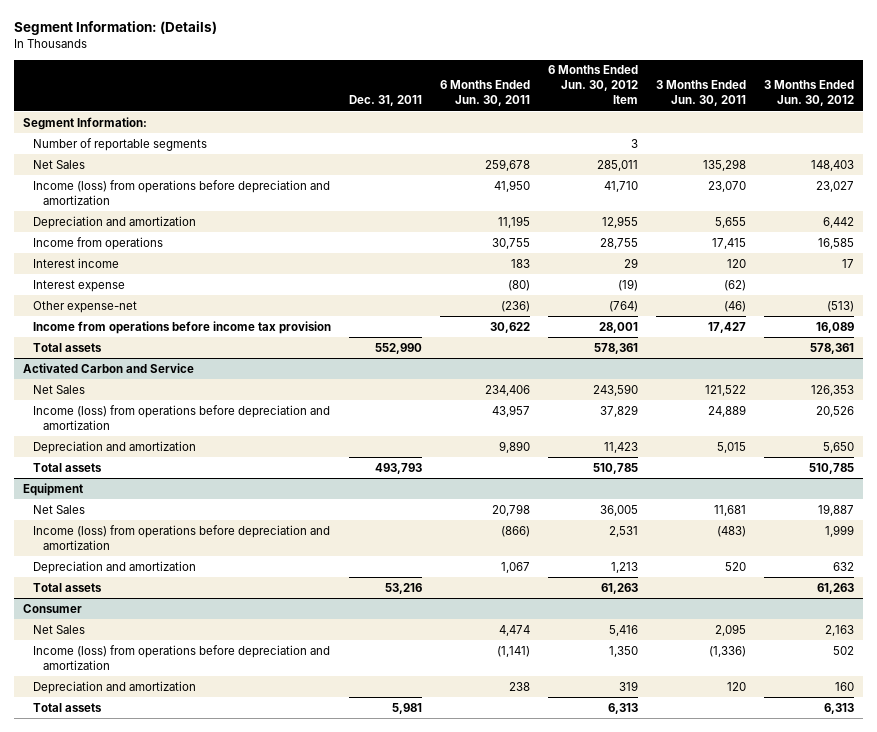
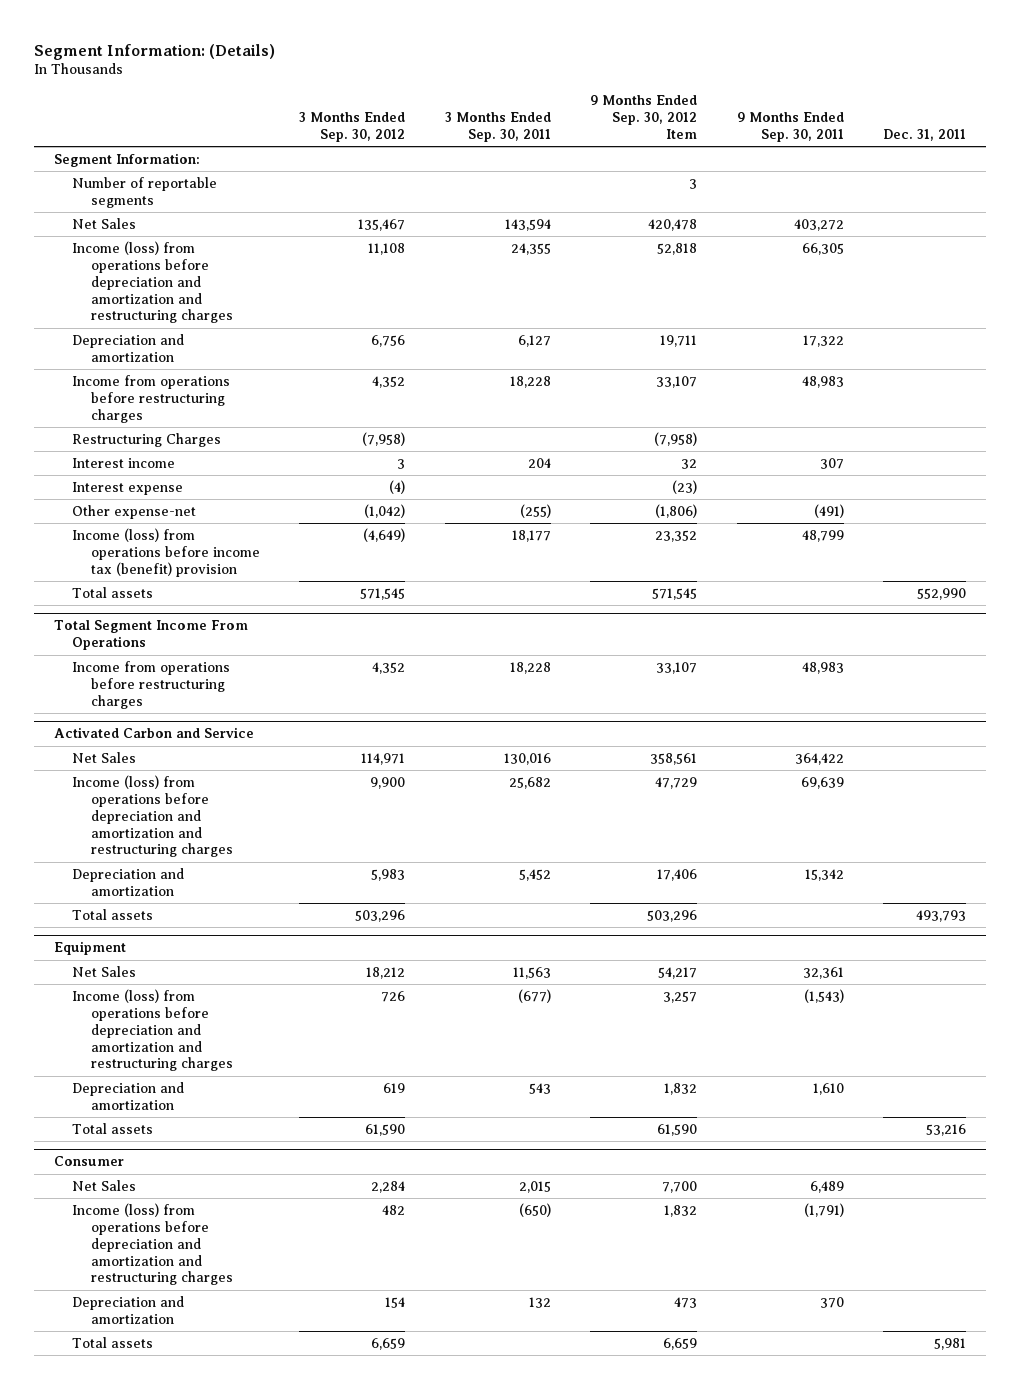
- | Dec. 31, 2011 | 6 Months Ended Jun. 30, 2011 | 6 Months Ended Jun. 30, 2012 Item | 3 Months Ended Jun. 30, 2011 | 3 Months Ended Jun. 30, 2012
+ | 3 Months Ended Sep. 30, 2012 | 3 Months Ended Sep. 30, 2011 | 9 Months Ended Sep. 30, 2012 Item | 9 Months Ended Sep. 30, 2011 | Dec. 31, 2011
- Income (loss) from operations before depreciation and amortization | | 41,950 | 41,710 | 23,070 | 23,027
+ Income (loss) from operations before depreciation and amortization and restructuring charges | 11,108 | 24,355 | 52,818 | 66,305 |
- Income from operations | | 30,755 | 28,755 | 17,415 | 16,585
+ Income from operations before restructuring charges | 4,352 | 18,228 | 33,107 | 48,983 |
+ Restructuring Charges | (7,958) | | (7,958) | |
- Income from operations before income tax provision | | 30,622 | 28,001 | 17,427 | 16,089
+ Income (loss) from operations before income tax (benefit) provision | (4,649) | 18,177 | 23,352 | 48,799 |
+ Total Segment Income From Operations
+ Income from operations before restructuring charges | 4,352 | 18,228 | 33,107 | 48,983 |
@ Activated Carbon and Service
- Income (loss) from operations before depreciation and amortization | | 43,957 | 37,829 | 24,889 | 20,526
+ Income (loss) from operations before depreciation and amortization and restructuring charges | 9,900 | 25,682 | 47,729 | 69,639 |
@ Equipment
- Income (loss) from operations before depreciation and amortization | | (866) | 2,531 | (483) | 1,999
+ Income (loss) from operations before depreciation and amortization and restructuring charges | 726 | (677) | 3,257 | (1,543) |
@ Consumer
- Income (loss) from operations before depreciation and amortization | | (1,141) | 1,350 | (1,336) | 502
+ Income (loss) from operations before depreciation and amortization and restructuring charges | 482 | (650) | 1,832 | (1,791) |

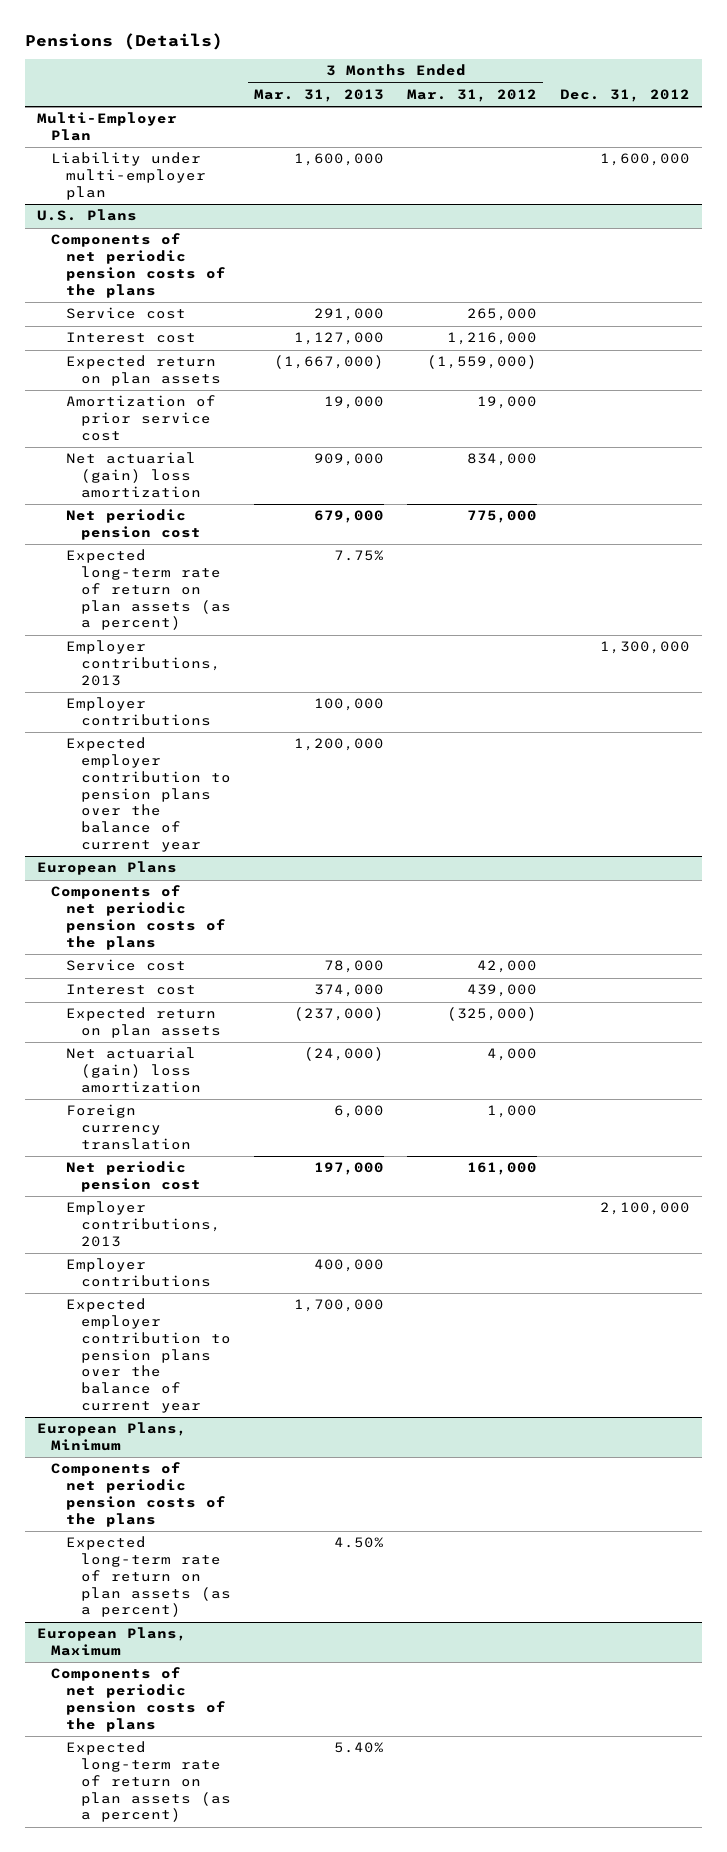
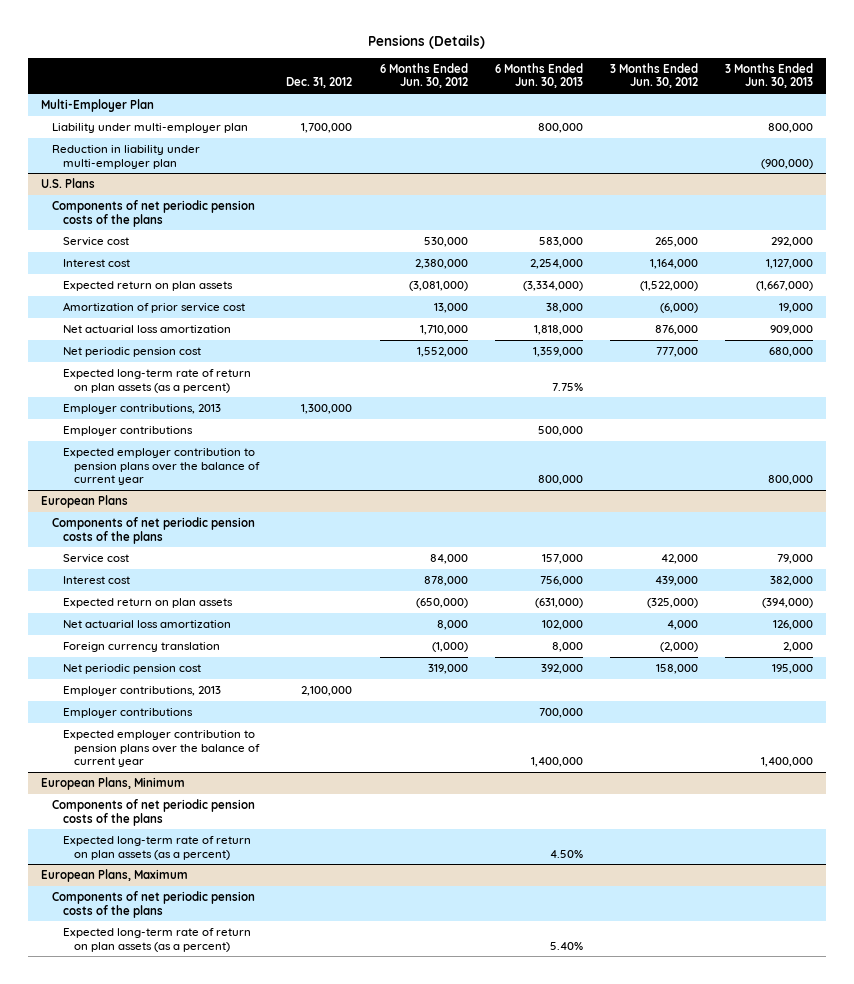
- | 3 Months Ended Mar. 31, 2013 | 3 Months Ended Mar. 31, 2012 | Dec. 31, 2012
+ | Dec. 31, 2012 | 6 Months Ended Jun. 30, 2012 | 6 Months Ended Jun. 30, 2013 | 3 Months Ended Jun. 30, 2012 | 3 Months Ended Jun. 30, 2013
- Liability under multi-employer plan | 1,600,000 | | 1,600,000
+ Liability under multi-employer plan | 1,700,000 | | 800,000 | | 800,000
+ Reduction in liability under multi-employer plan | | | | | (900,000)
@ U.S. Plans
- Net actuarial (gain) loss amortization | 909,000 | 834,000 |
+ Net actuarial loss amortization | | 1,710,000 | 1,818,000 | 876,000 | 909,000
@ European Plans
- Net actuarial (gain) loss amortization | (24,000) | 4,000 |
+ Net actuarial loss amortization | | 8,000 | 102,000 | 4,000 | 126,000

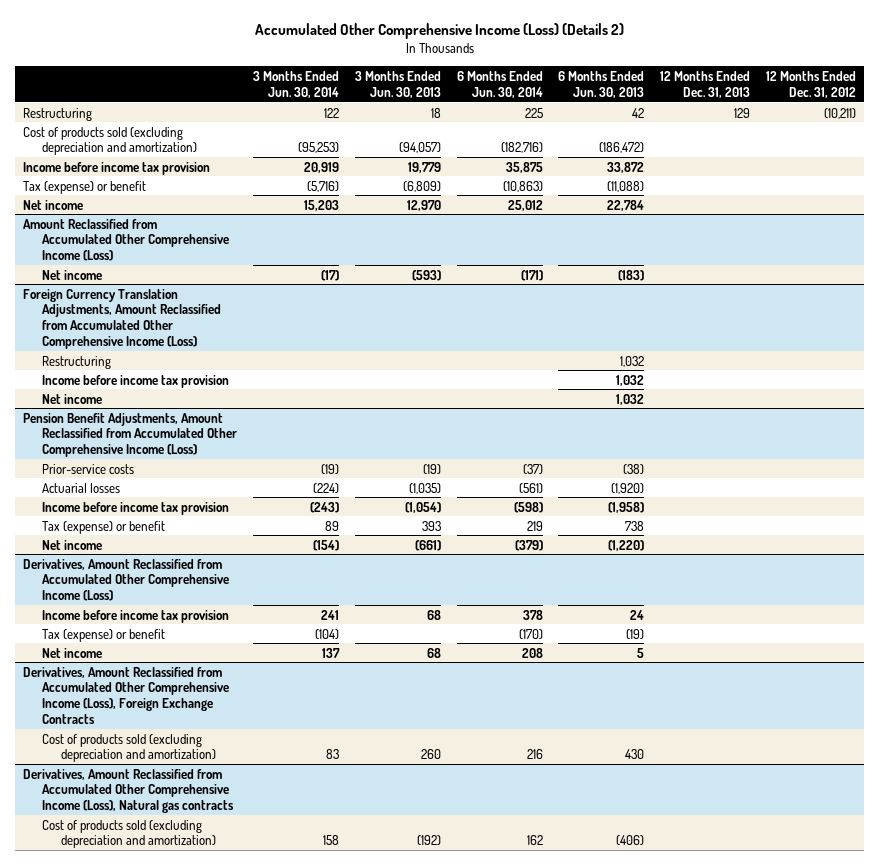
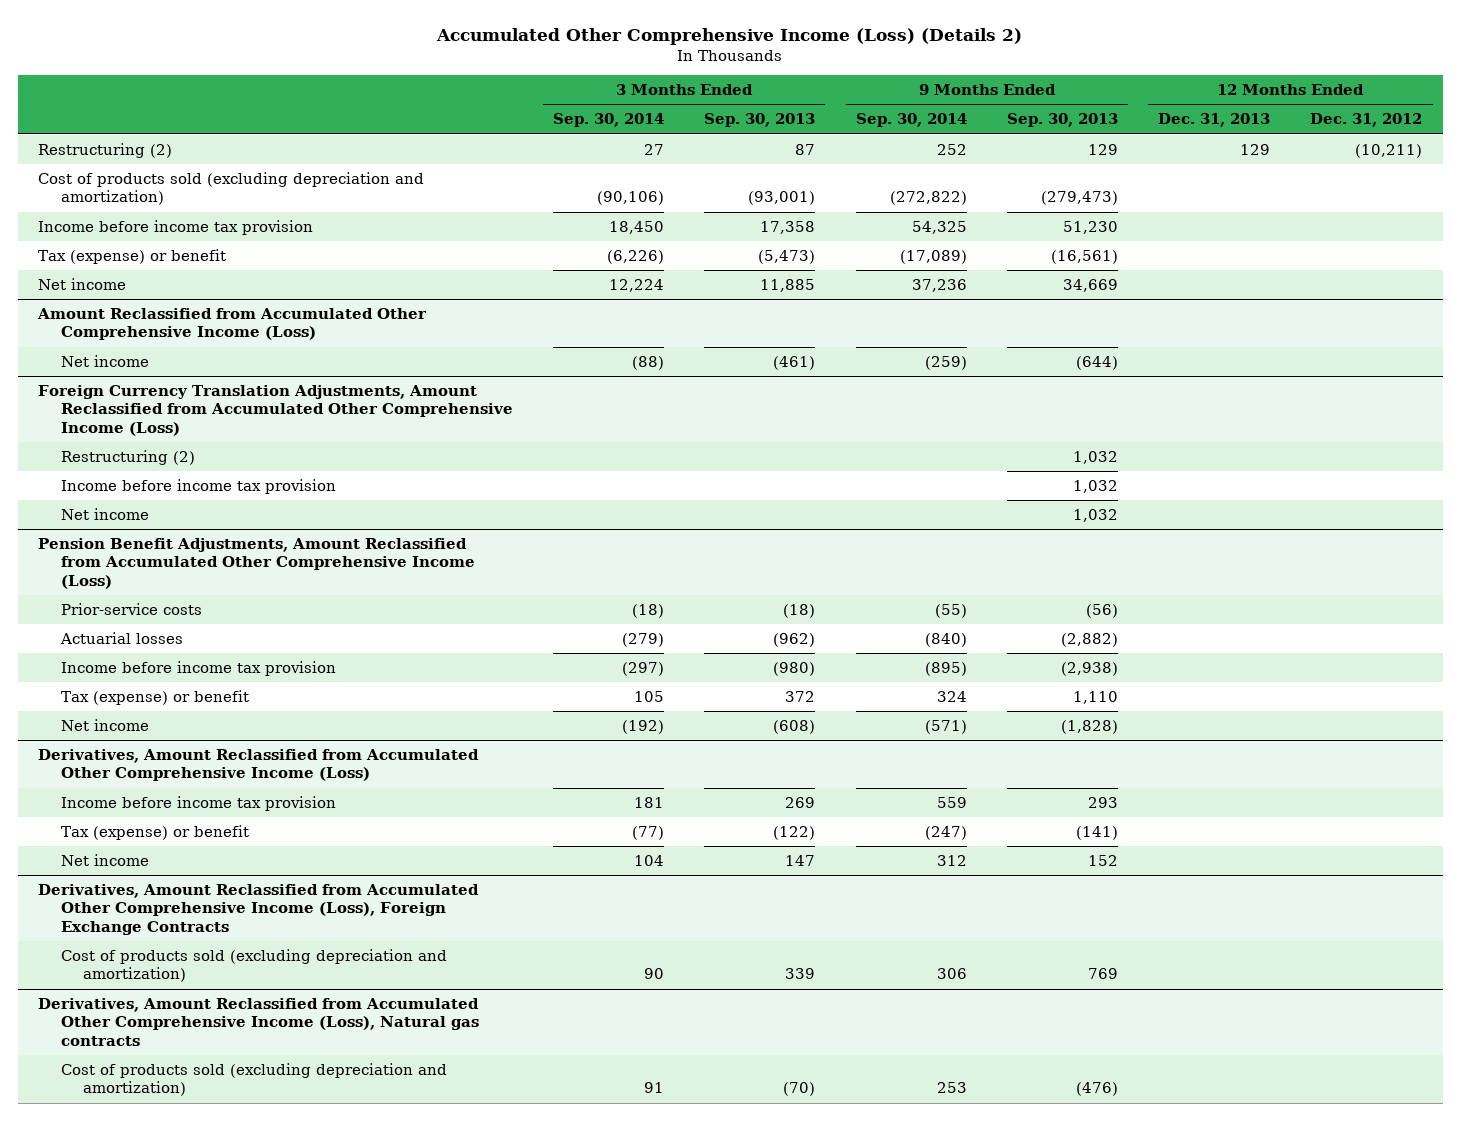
- | 3 Months Ended Jun. 30, 2014 | 3 Months Ended Jun. 30, 2013 | 6 Months Ended Jun. 30, 2014 | 6 Months Ended Jun. 30, 2013 | 12 Months Ended Dec. 31, 2013 | 12 Months Ended Dec. 31, 2012
+ | 3 Months Ended Sep. 30, 2014 | 3 Months Ended Sep. 30, 2013 | 9 Months Ended Sep. 30, 2014 | 9 Months Ended Sep. 30, 2013 | 12 Months Ended Dec. 31, 2013 | 12 Months Ended Dec. 31, 2012
- Restructuring | 122 | 18 | 225 | 42 | 129 | (10,211)
+ Restructuring (2) | 27 | 87 | 252 | 129 | 129 | (10,211)
@ Foreign Currency Translation Adjustments, Amount Reclassified from Accumulated Other Comprehensive Income (Loss)
- Restructuring | | | | 1,032 | |
+ Restructuring (2) | | | | 1,032 | |

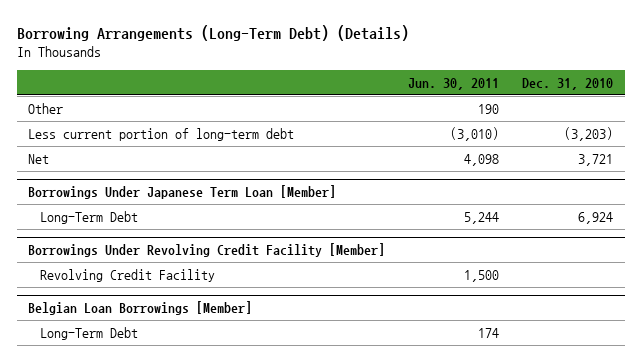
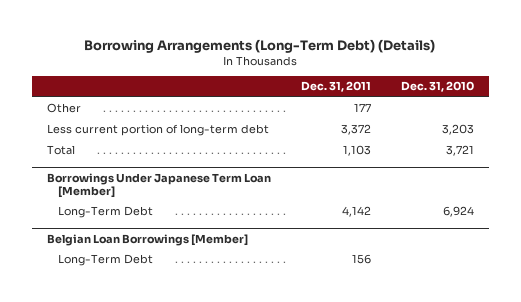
- | Jun. 30, 2011 | Dec. 31, 2010
+ | Dec. 31, 2011 | Dec. 31, 2010
- Less current portion of long-term debt | (3,010) | (3,203)
- Net | 4,098 | 3,721
+ Less current portion of long-term debt | 3,372 | 3,203
+ Total | 1,103 | 3,721
- Borrowings Under Revolving Credit Facility [Member]
- Revolving Credit Facility | 1,500 |

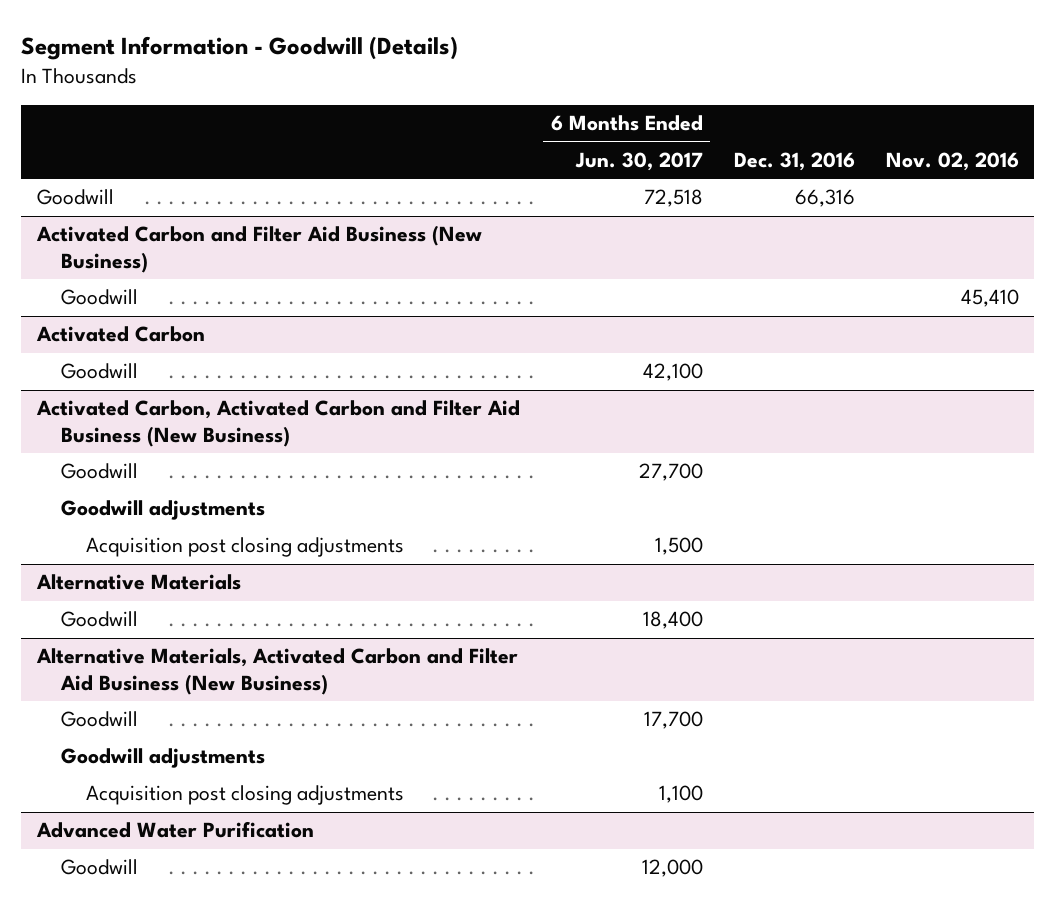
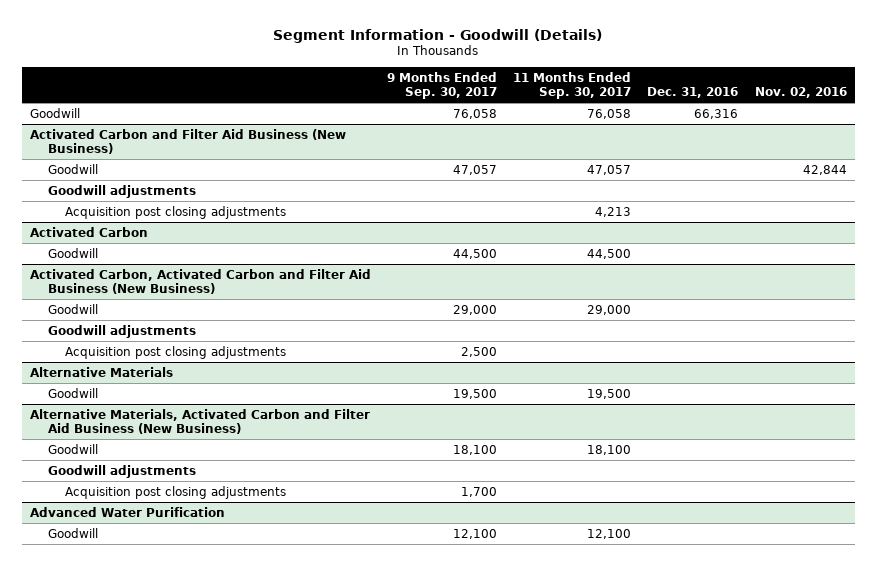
- | 6 Months Ended Jun. 30, 2017 | Dec. 31, 2016 | Nov. 02, 2016
+ | 9 Months Ended Sep. 30, 2017 | 11 Months Ended Sep. 30, 2017 | Dec. 31, 2016 | Nov. 02, 2016
@ Activated Carbon and Filter Aid Business (New Business)
- Goodwill | | | 45,410
+ Goodwill | 47,057 | 47,057 | | 42,844
+ Goodwill adjustments
+ Acquisition post closing adjustments | | 4,213 | |

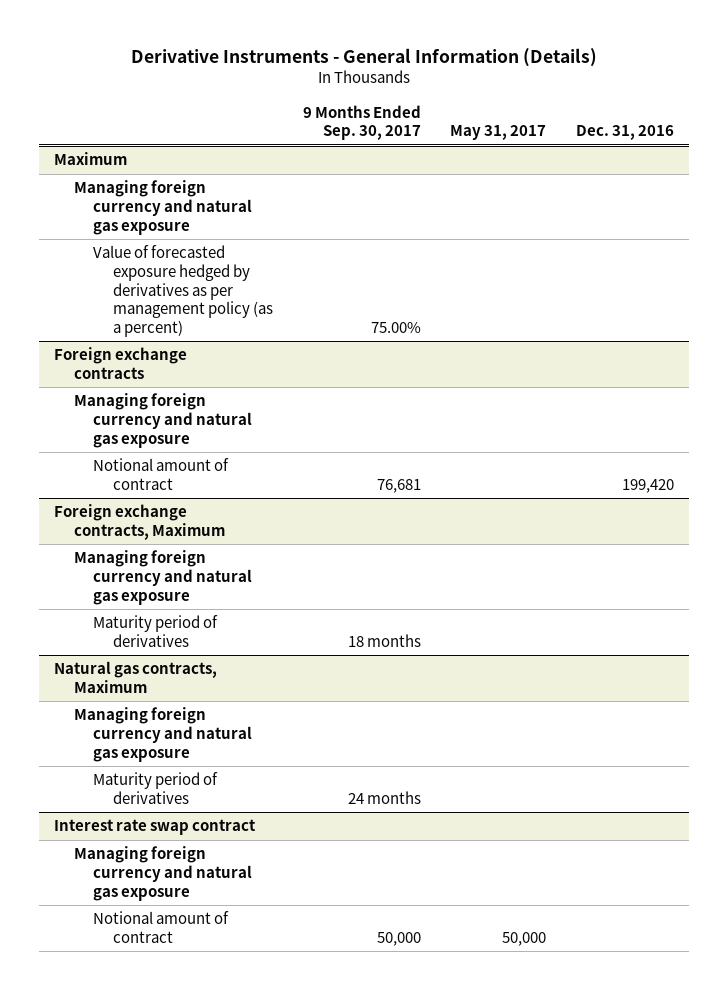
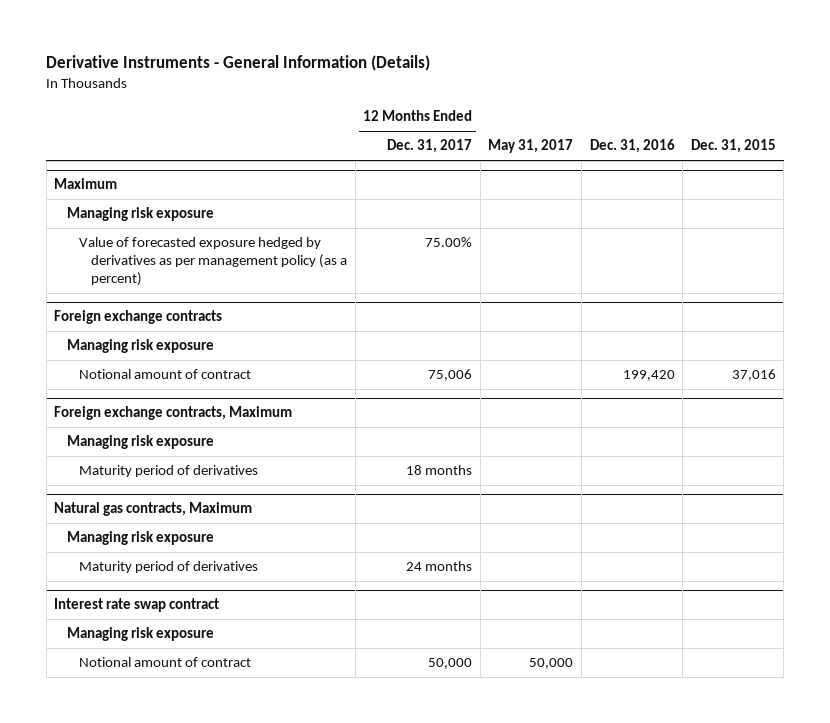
- | 9 Months Ended Sep. 30, 2017 | May 31, 2017 | Dec. 31, 2016
+ | 12 Months Ended Dec. 31, 2017 | May 31, 2017 | Dec. 31, 2016 | Dec. 31, 2015
@ Maximum
- Managing foreign currency and natural gas exposure
+ Managing risk exposure
@ Foreign exchange contracts
- Managing foreign currency and natural gas exposure
+ Managing risk exposure
@ Foreign exchange contracts, Maximum
- Managing foreign currency and natural gas exposure
+ Managing risk exposure
@ Natural gas contracts, Maximum
- Managing foreign currency and natural gas exposure
+ Managing risk exposure
@ Interest rate swap contract
- Managing foreign currency and natural gas exposure
+ Managing risk exposure

